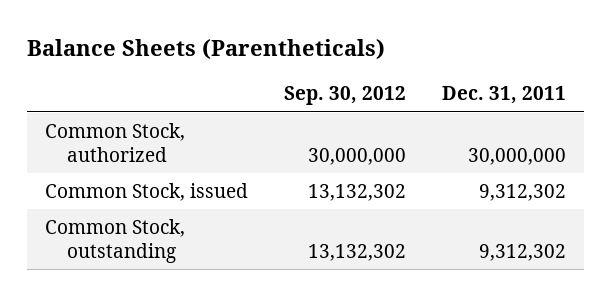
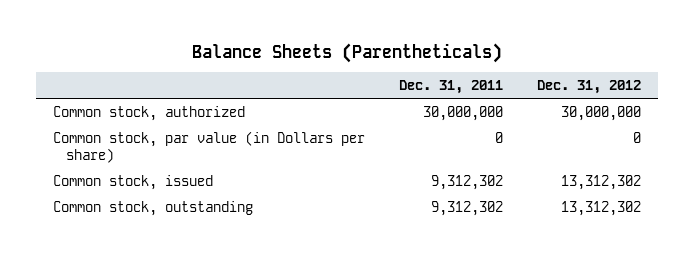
- | Sep. 30, 2012 | Dec. 31, 2011
+ | Dec. 31, 2011 | Dec. 31, 2012
- Common Stock, authorized | 30,000,000 | 30,000,000
- Common Stock, issued | 13,132,302 | 9,312,302
- Common Stock, outstanding | 13,132,302 | 9,312,302
+ Common stock, authorized | 30,000,000 | 30,000,000
+ Common stock, par value (in Dollars per share) | 0 | 0
+ Common stock, issued | 9,312,302 | 13,312,302
+ Common stock, outstanding | 9,312,302 | 13,312,302

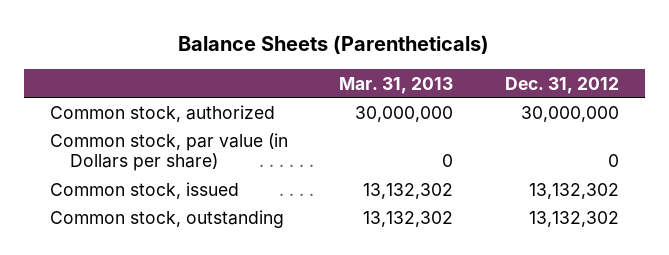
- | Dec. 31, 2011 | Dec. 31, 2012
+ | Mar. 31, 2013 | Dec. 31, 2012
- Common stock, issued | 9,312,302 | 13,312,302
- Common stock, outstanding | 9,312,302 | 13,312,302
+ Common stock, issued | 13,132,302 | 13,132,302
+ Common stock, outstanding | 13,132,302 | 13,132,302

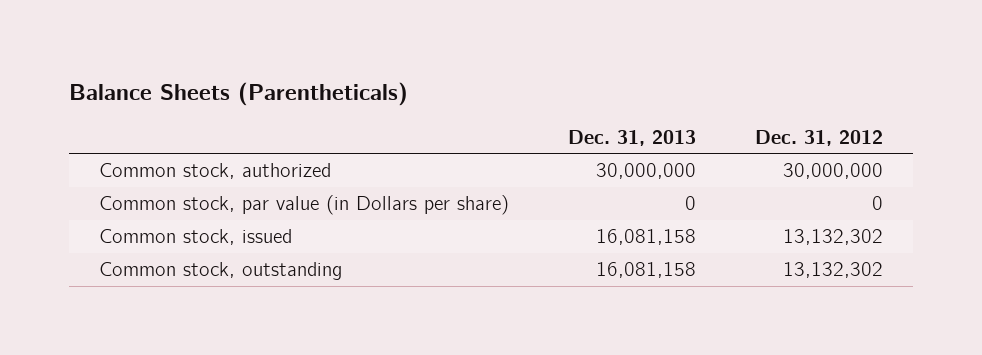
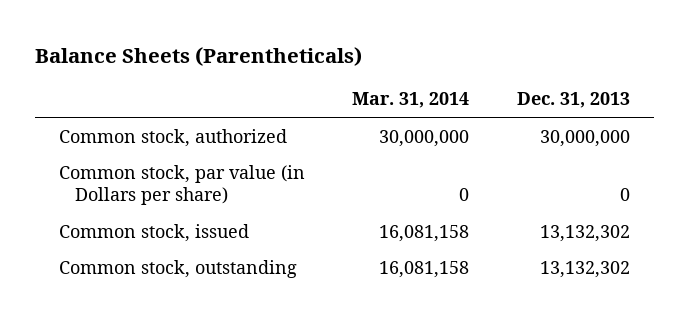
- | Dec. 31, 2013 | Dec. 31, 2012
+ | Mar. 31, 2014 | Dec. 31, 2013
- Common stock, issued | 16,081,158 | 13,132,302
- Common stock, outstanding | 16,081,158 | 13,132,302
+ Common stock, issued | 16,081,158 | 13,132,302
+ Common stock, outstanding | 16,081,158 | 13,132,302

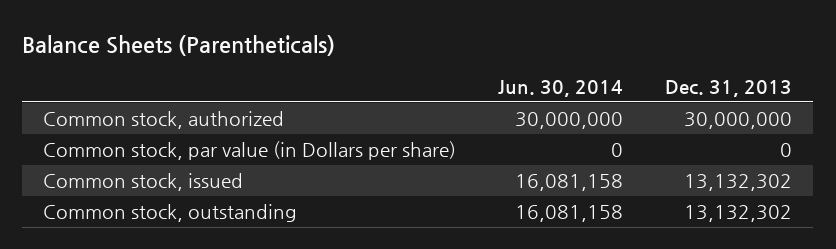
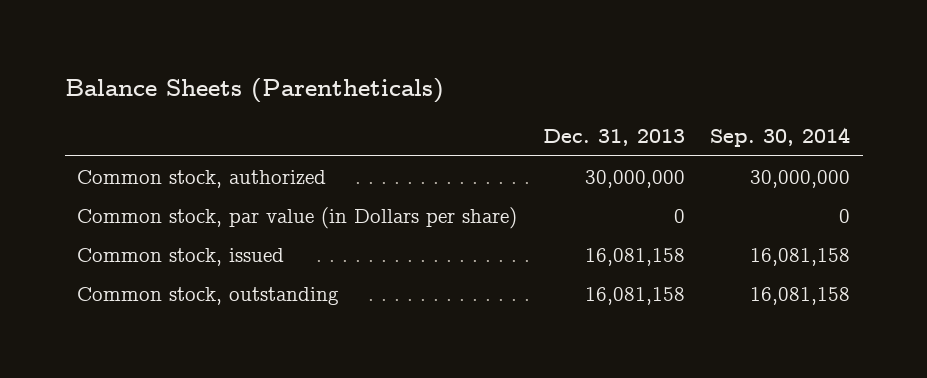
- | Jun. 30, 2014 | Dec. 31, 2013
+ | Dec. 31, 2013 | Sep. 30, 2014
- Common stock, issued | 16,081,158 | 13,132,302
- Common stock, outstanding | 16,081,158 | 13,132,302
+ Common stock, issued | 16,081,158 | 16,081,158
+ Common stock, outstanding | 16,081,158 | 16,081,158

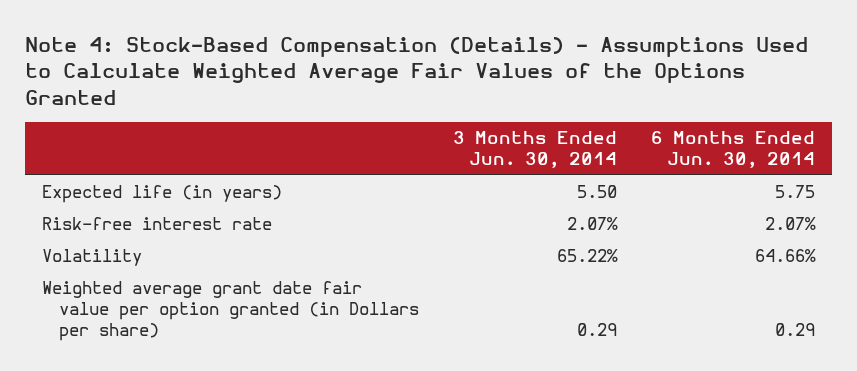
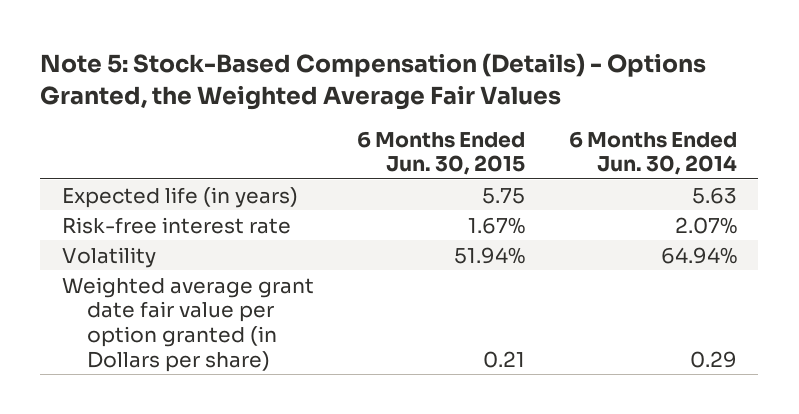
- Note 4: Stock-Based Compensation (Details) - Assumptions Used to Calculate Weighted Average Fair Values of the Options Granted
+ Note 5: Stock-Based Compensation (Details) - Options Granted, the Weighted Average Fair Values
- | 3 Months Ended Jun. 30, 2014 | 6 Months Ended Jun. 30, 2014
+ | 6 Months Ended Jun. 30, 2015 | 6 Months Ended Jun. 30, 2014
- Expected life (in years) | 5.50 | 5.75
+ Expected life (in years) | 5.75 | 5.63
- Volatility | 65.22% | 64.66%
+ Volatility | 51.94% | 64.94%

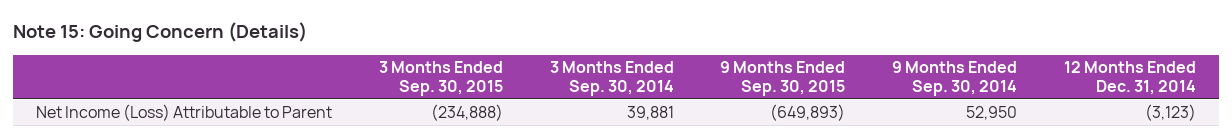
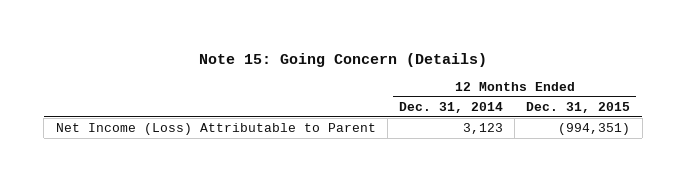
- | 3 Months Ended Sep. 30, 2015 | 3 Months Ended Sep. 30, 2014 | 9 Months Ended Sep. 30, 2015 | 9 Months Ended Sep. 30, 2014 | 12 Months Ended Dec. 31, 2014
+ | 12 Months Ended Dec. 31, 2014 | 12 Months Ended Dec. 31, 2015
- Net Income (Loss) Attributable to Parent | (234,888) | 39,881 | (649,893) | 52,950 | (3,123)
+ Net Income (Loss) Attributable to Parent | 3,123 | (994,351)

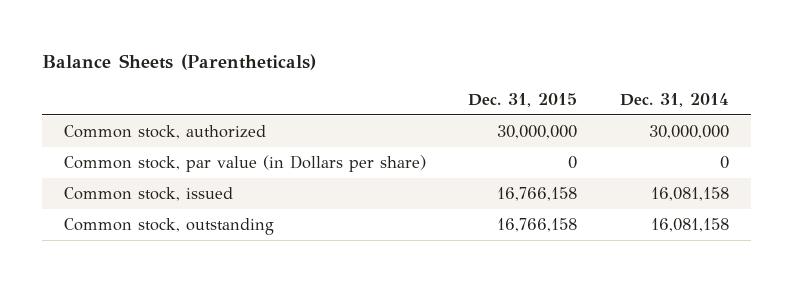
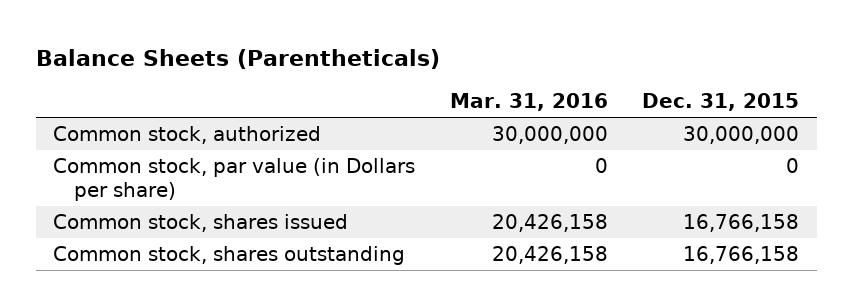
- | Dec. 31, 2015 | Dec. 31, 2014
+ | Mar. 31, 2016 | Dec. 31, 2015
- Common stock, issued | 16,766,158 | 16,081,158
- Common stock, outstanding | 16,766,158 | 16,081,158
+ Common stock, shares issued | 20,426,158 | 16,766,158
+ Common stock, shares outstanding | 20,426,158 | 16,766,158

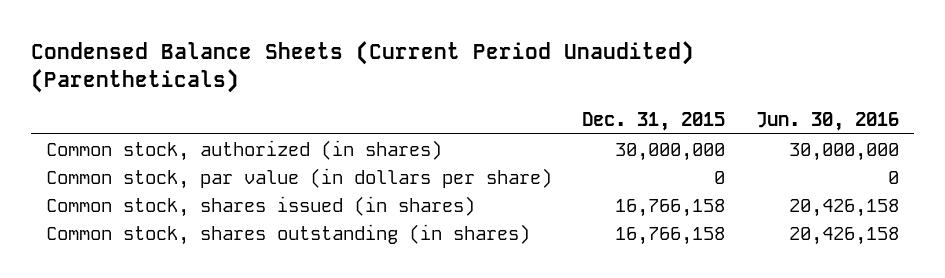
- Balance Sheets (Parentheticals)
+ Condensed Balance Sheets (Current Period Unaudited) (Parentheticals)
- | Mar. 31, 2016 | Dec. 31, 2015
+ | Dec. 31, 2015 | Jun. 30, 2016
- Common stock, authorized | 30,000,000 | 30,000,000
- Common stock, par value (in Dollars per share) | 0 | 0
- Common stock, shares issued | 20,426,158 | 16,766,158
- Common stock, shares outstanding | 20,426,158 | 16,766,158
+ Common stock, authorized (in shares) | 30,000,000 | 30,000,000
+ Common stock, par value (in dollars per share) | 0 | 0
+ Common stock, shares issued (in shares) | 16,766,158 | 20,426,158
+ Common stock, shares outstanding (in shares) | 16,766,158 | 20,426,158

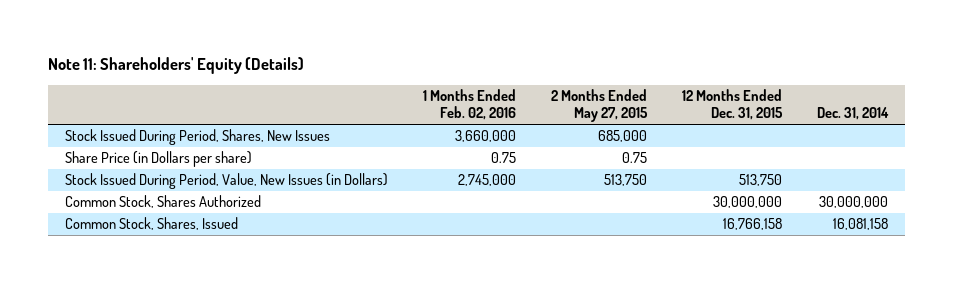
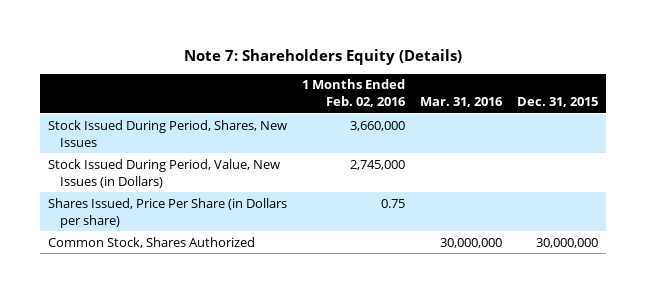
- Note 11: Shareholders' Equity (Details)
+ Note 7: Shareholders Equity (Details)
- | 1 Months Ended Feb. 02, 2016 | 2 Months Ended May 27, 2015 | 12 Months Ended Dec. 31, 2015 | Dec. 31, 2014
+ | 1 Months Ended Feb. 02, 2016 | Mar. 31, 2016 | Dec. 31, 2015
- Share Price (in Dollars per share) | 0.75 | 0.75 | |
+ Shares Issued, Price Per Share (in Dollars per share) | 0.75 | |
- Common Stock, Shares, Issued | | | 16,766,158 | 16,081,158

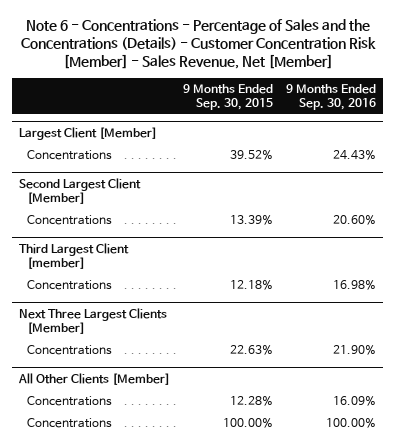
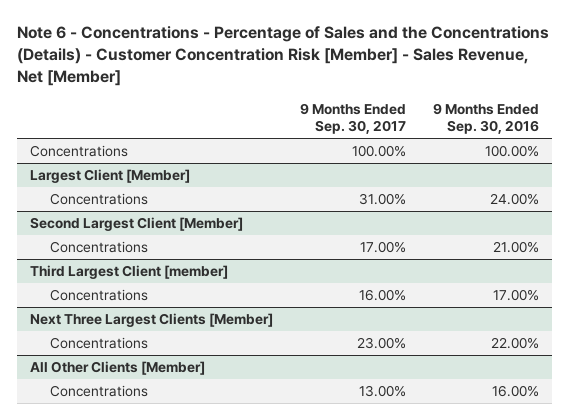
- | 9 Months Ended Sep. 30, 2015 | 9 Months Ended Sep. 30, 2016
+ | 9 Months Ended Sep. 30, 2017 | 9 Months Ended Sep. 30, 2016
+ Concentrations | 100.00% | 100.00%
@ Largest Client [Member]
- Concentrations | 39.52% | 24.43%
+ Concentrations | 31.00% | 24.00%
@ Second Largest Client [Member]
- Concentrations | 13.39% | 20.60%
+ Concentrations | 17.00% | 21.00%
@ Third Largest Client [member]
- Concentrations | 12.18% | 16.98%
+ Concentrations | 16.00% | 17.00%
@ Next Three Largest Clients [Member]
- Concentrations | 22.63% | 21.90%
+ Concentrations | 23.00% | 22.00%
@ All Other Clients [Member]
- Concentrations | 12.28% | 16.09%
- Concentrations | 100.00% | 100.00%
+ Concentrations | 13.00% | 16.00%

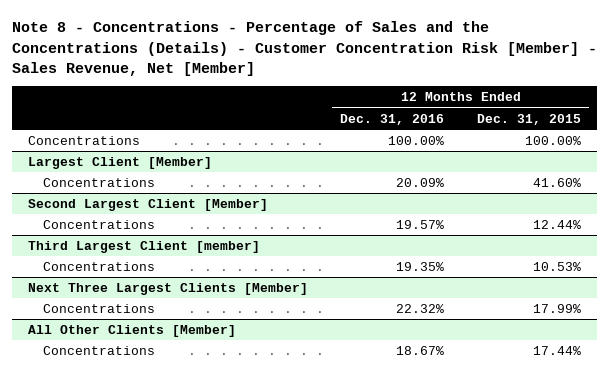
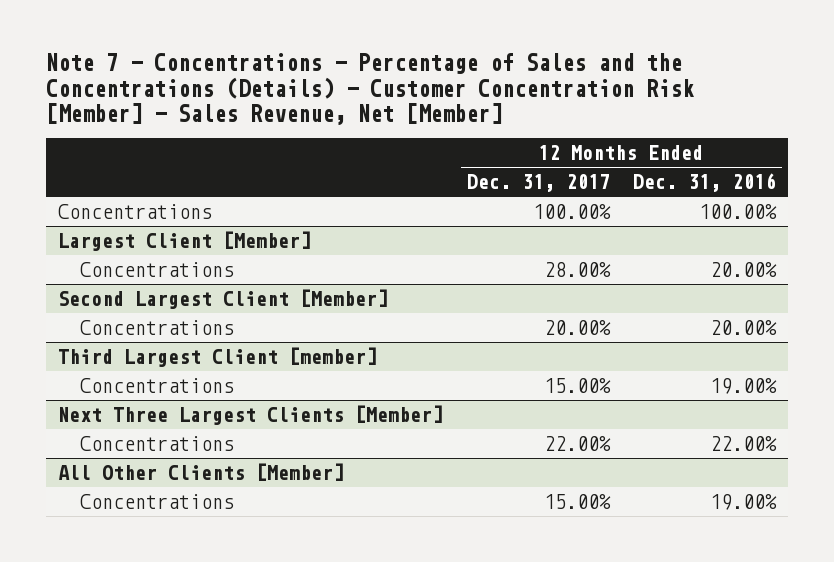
- Note 8 - Concentrations - Percentage of Sales and the Concentrations (Details) - Customer Concentration Risk [Member] - Sales Revenue, Net [Member]
+ Note 7 - Concentrations - Percentage of Sales and the Concentrations (Details) - Customer Concentration Risk [Member] - Sales Revenue, Net [Member]
- | 12 Months Ended Dec. 31, 2016 | 12 Months Ended Dec. 31, 2015
+ | 12 Months Ended Dec. 31, 2017 | 12 Months Ended Dec. 31, 2016
@ Largest Client [Member]
- Concentrations | 20.09% | 41.60%
+ Concentrations | 28.00% | 20.00%
@ Second Largest Client [Member]
- Concentrations | 19.57% | 12.44%
+ Concentrations | 20.00% | 20.00%
@ Third Largest Client [member]
- Concentrations | 19.35% | 10.53%
+ Concentrations | 15.00% | 19.00%
@ Next Three Largest Clients [Member]
- Concentrations | 22.32% | 17.99%
+ Concentrations | 22.00% | 22.00%
@ All Other Clients [Member]
- Concentrations | 18.67% | 17.44%
+ Concentrations | 15.00% | 19.00%

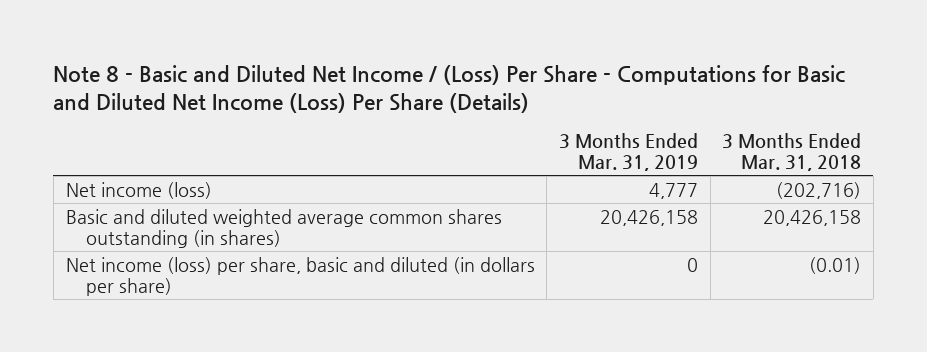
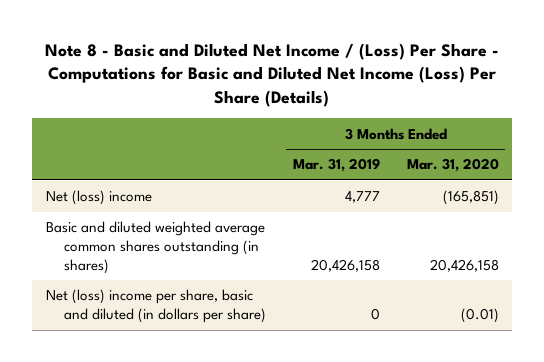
- | 3 Months Ended Mar. 31, 2019 | 3 Months Ended Mar. 31, 2018
+ | 3 Months Ended Mar. 31, 2019 | 3 Months Ended Mar. 31, 2020
- Net income (loss) | 4,777 | (202,716)
+ Net (loss) income | 4,777 | (165,851)
- Net income (loss) per share, basic and diluted (in dollars per share) | 0 | (0.01)
+ Net (loss) income per share, basic and diluted (in dollars per share) | 0 | (0.01)

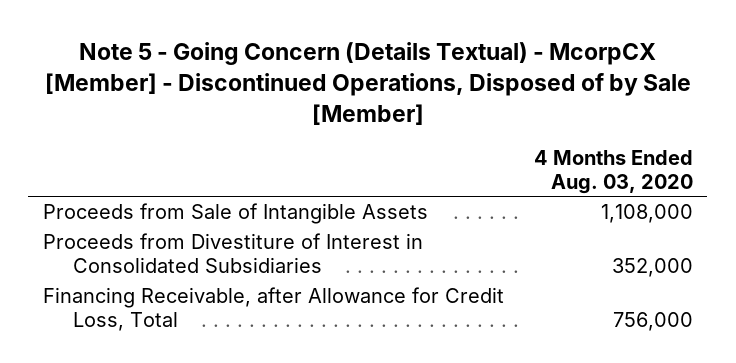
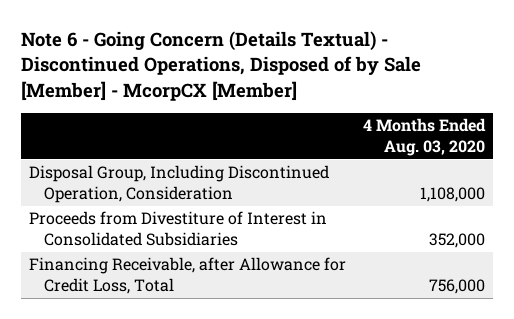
- Note 5 - Going Concern (Details Textual) - McorpCX [Member] - Discontinued Operations, Disposed of by Sale [Member]
+ Note 6 - Going Concern (Details Textual) - Discontinued Operations, Disposed of by Sale [Member] - McorpCX [Member]
- Proceeds from Sale of Intangible Assets | 1,108,000
+ Disposal Group, Including Discontinued Operation, Consideration | 1,108,000

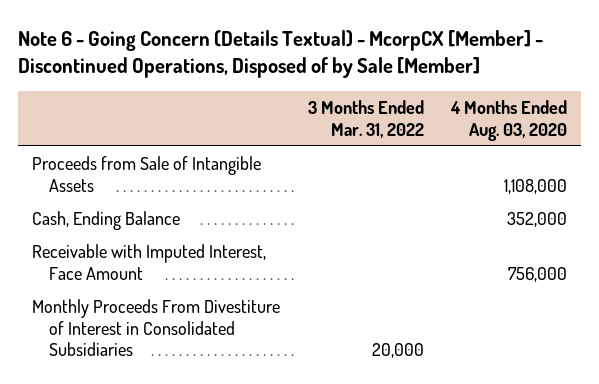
- Note 6 - Going Concern (Details Textual) - Discontinued Operations, Disposed of by Sale [Member] - McorpCX [Member]
+ Note 6 - Going Concern (Details Textual) - McorpCX [Member] - Discontinued Operations, Disposed of by Sale [Member]
- | 4 Months Ended Aug. 03, 2020
+ | 3 Months Ended Mar. 31, 2022 | 4 Months Ended Aug. 03, 2020
- Disposal Group, Including Discontinued Operation, Consideration | 1,108,000
- Proceeds from Divestiture of Interest in Consolidated Subsidiaries | 352,000
- Financing Receivable, after Allowance for Credit Loss, Total | 756,000
+ Proceeds from Sale of Intangible Assets | | 1,108,000
+ Cash, Ending Balance | | 352,000
+ Receivable with Imputed Interest, Face Amount | | 756,000
+ Monthly Proceeds From Divestiture of Interest in Consolidated Subsidiaries | 20,000 |

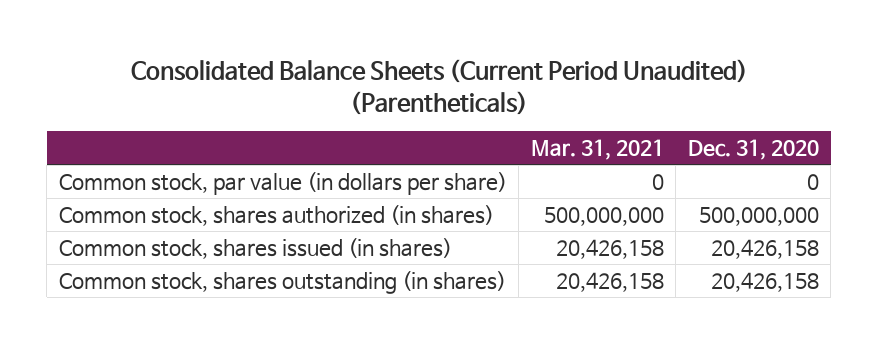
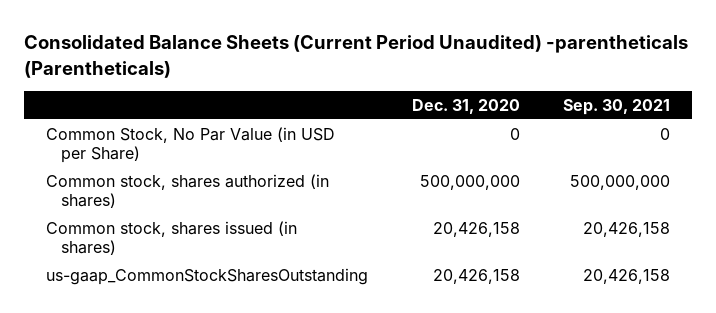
- Consolidated Balance Sheets (Current Period Unaudited) (Parentheticals)
+ Consolidated Balance Sheets (Current Period Unaudited) -parentheticals (Parentheticals)
- | Mar. 31, 2021 | Dec. 31, 2020
+ | Dec. 31, 2020 | Sep. 30, 2021
- Common stock, par value (in dollars per share) | 0 | 0
+ Common Stock, No Par Value (in USD per Share) | 0 | 0
- Common stock, shares outstanding (in shares) | 20,426,158 | 20,426,158
+ us-gaap_CommonStockSharesOutstanding | 20,426,158 | 20,426,158

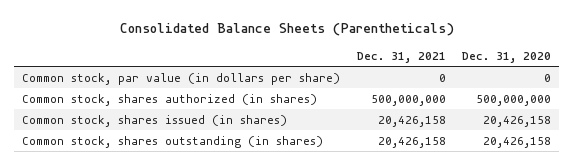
- Consolidated Balance Sheets (Current Period Unaudited) -parentheticals (Parentheticals)
+ Consolidated Balance Sheets (Parentheticals)
- | Dec. 31, 2020 | Sep. 30, 2021
+ | Dec. 31, 2021 | Dec. 31, 2020
- Common Stock, No Par Value (in USD per Share) | 0 | 0
+ Common stock, par value (in dollars per share) | 0 | 0
- us-gaap_CommonStockSharesOutstanding | 20,426,158 | 20,426,158
+ Common stock, shares outstanding (in shares) | 20,426,158 | 20,426,158

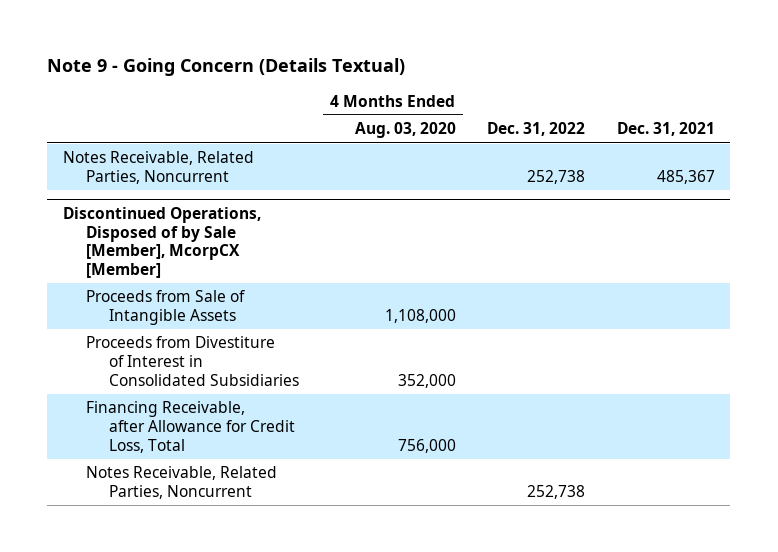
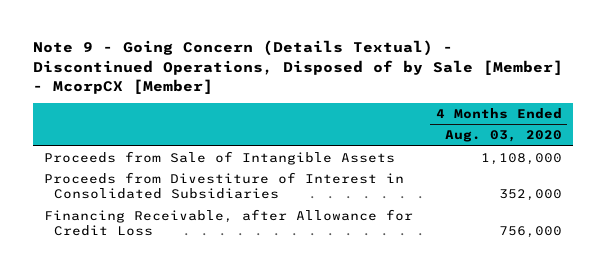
- Note 9 - Going Concern (Details Textual)
+ Note 9 - Going Concern (Details Textual) - Discontinued Operations, Disposed of by Sale [Member] - McorpCX [Member]
- | 4 Months Ended Aug. 03, 2020 | Dec. 31, 2022 | Dec. 31, 2021
+ | 4 Months Ended Aug. 03, 2020
- Notes Receivable, Related Parties, Noncurrent | | 252,738 | 485,367
- Discontinued Operations, Disposed of by Sale [Member], McorpCX [Member]
- Financing Receivable, after Allowance for Credit Loss, Total | 756,000 | |
- Notes Receivable, Related Parties, Noncurrent | | 252,738 |
+ Financing Receivable, after Allowance for Credit Loss | 756,000

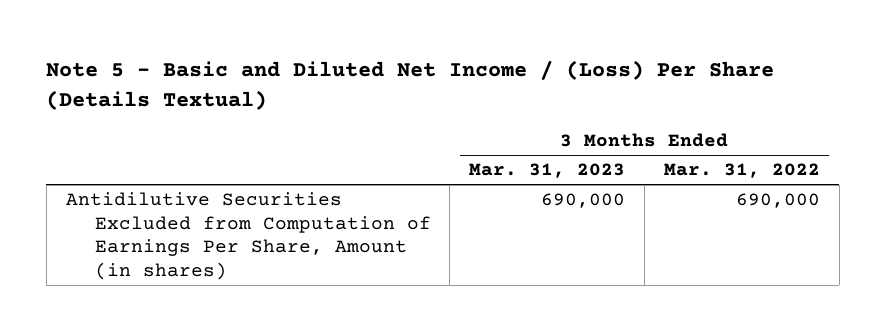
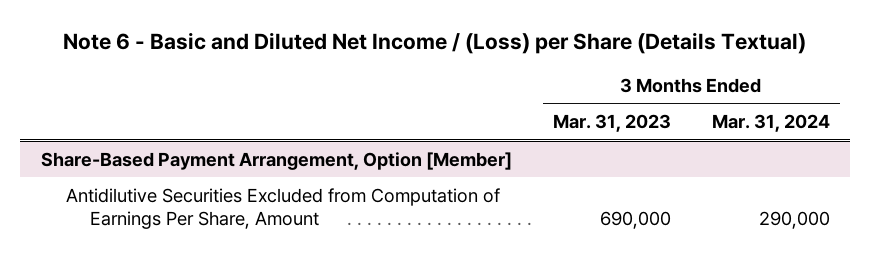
- Note 5 - Basic and Diluted Net Income / (Loss) Per Share (Details Textual)
+ Note 6 - Basic and Diluted Net Income / (Loss) per Share (Details Textual)
- | 3 Months Ended Mar. 31, 2023 | 3 Months Ended Mar. 31, 2022
+ | 3 Months Ended Mar. 31, 2023 | 3 Months Ended Mar. 31, 2024
- Antidilutive Securities Excluded from Computation of Earnings Per Share, Amount (in shares) | 690,000 | 690,000
+ Share-Based Payment Arrangement, Option [Member]
+ Antidilutive Securities Excluded from Computation of Earnings Per Share, Amount | 690,000 | 290,000

